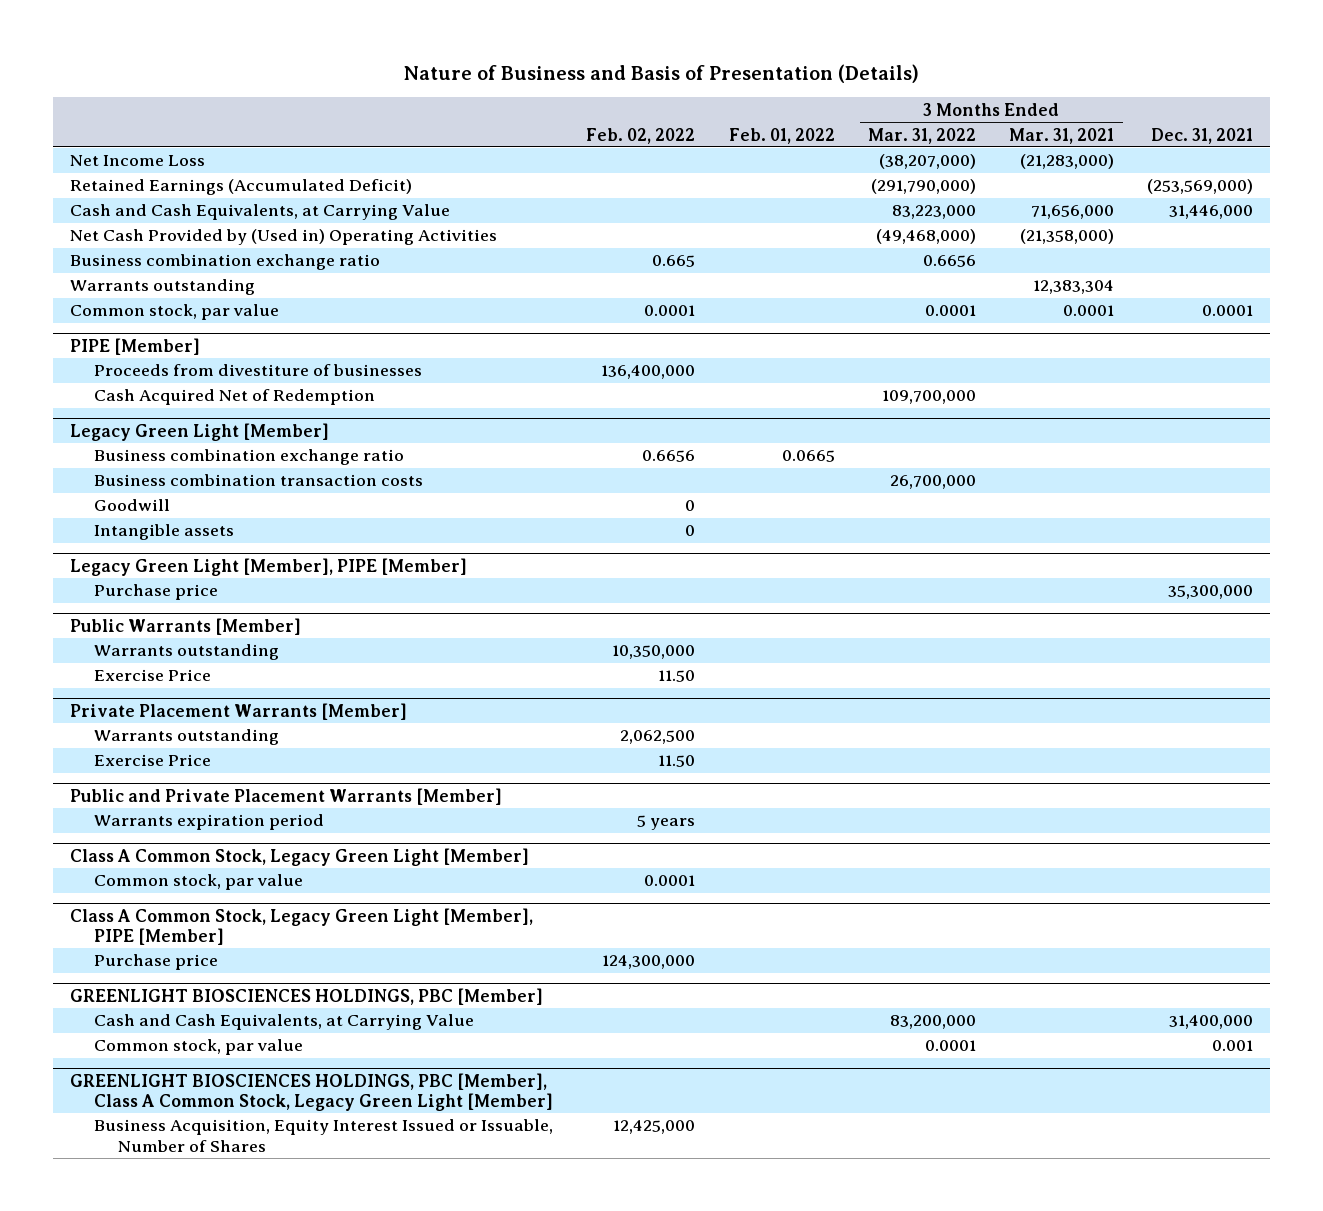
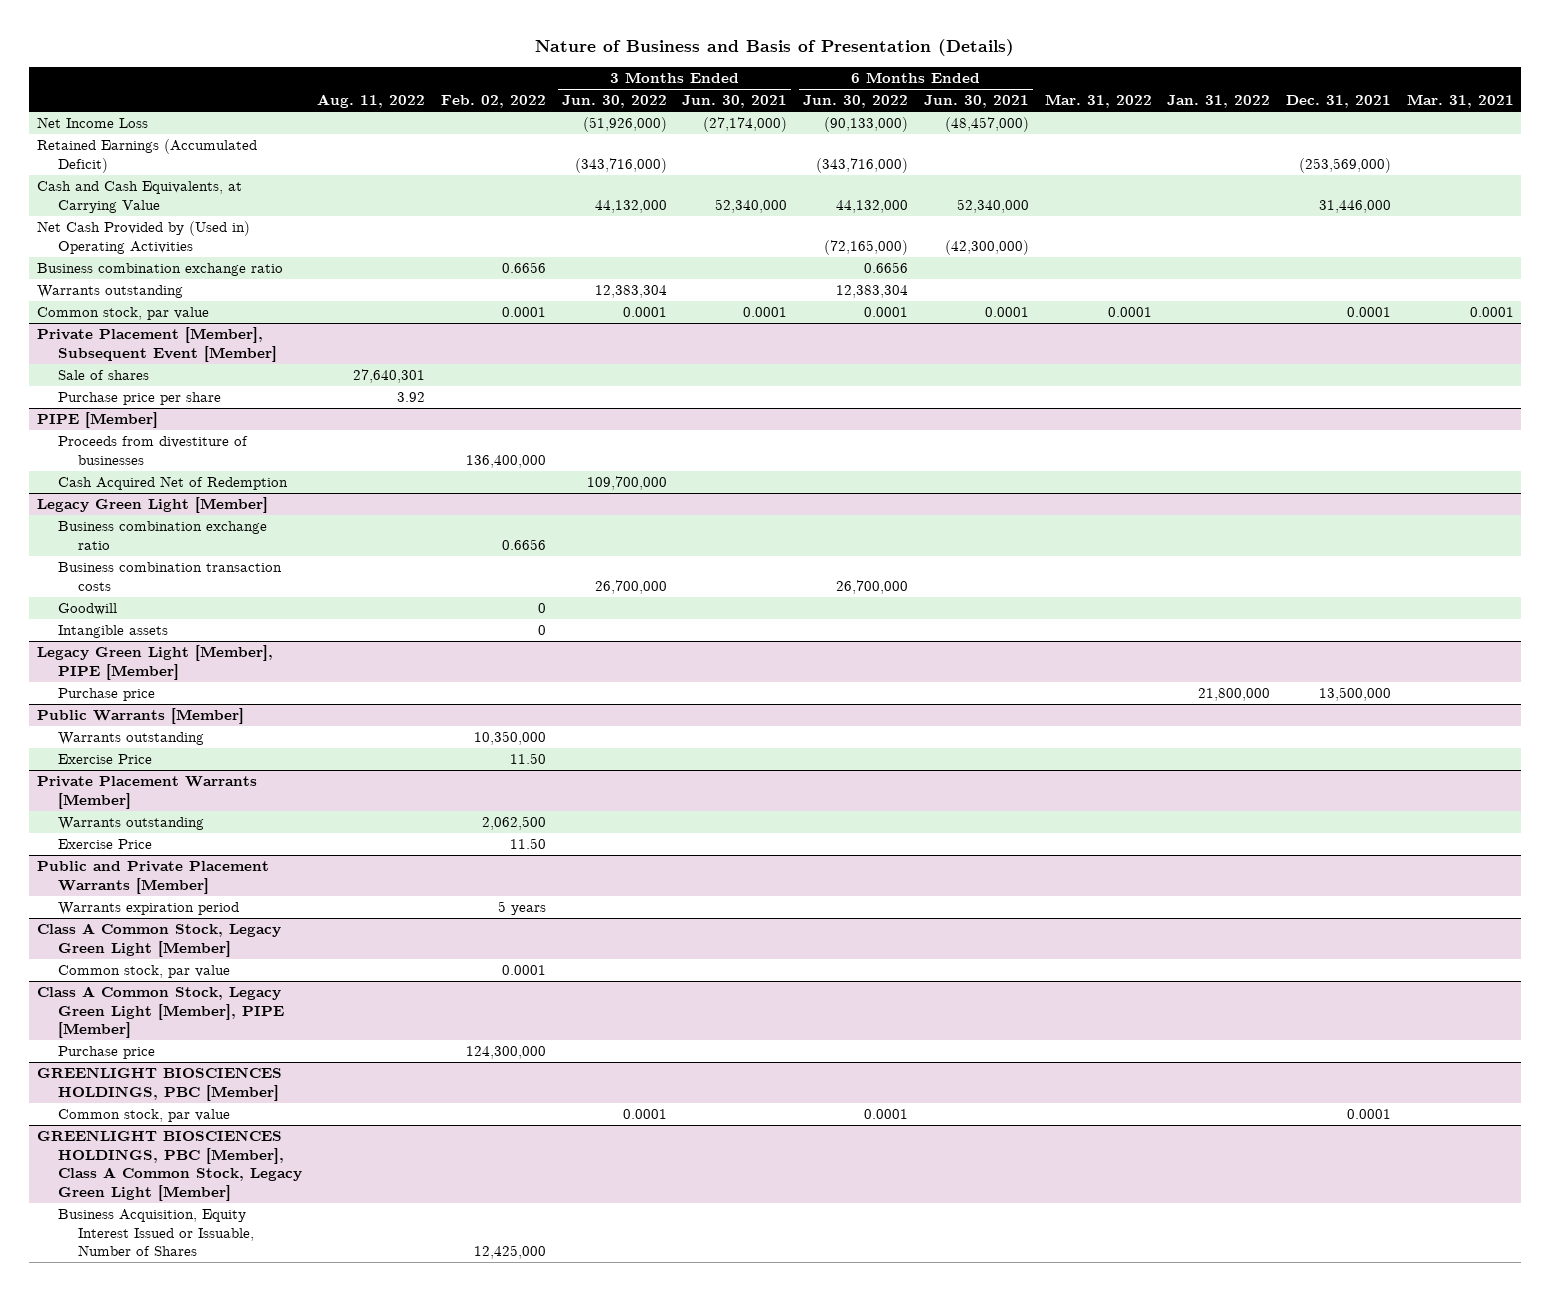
- | Feb. 02, 2022 | Feb. 01, 2022 | 3 Months Ended Mar. 31, 2022 | 3 Months Ended Mar. 31, 2021 | Dec. 31, 2021
+ | Aug. 11, 2022 | Feb. 02, 2022 | 3 Months Ended Jun. 30, 2022 | 3 Months Ended Jun. 30, 2021 | 6 Months Ended Jun. 30, 2022 | 6 Months Ended Jun. 30, 2021 | Mar. 31, 2022 | Jan. 31, 2022 | Dec. 31, 2021 | Mar. 31, 2021
- Business combination exchange ratio | 0.665 | | 0.6656 | |
+ Business combination exchange ratio | | 0.6656 | | | 0.6656 | | | | |
+ Private Placement [Member], Subsequent Event [Member]
+ Sale of shares | 27,640,301 | | | | | | | | |
+ Purchase price per share | 3.92 | | | | | | | | |
@ Legacy Green Light [Member], PIPE [Member]
- Purchase price | | | | | 35,300,000
+ Purchase price | | | | | | | | 21,800,000 | 13,500,000 |
@ GREENLIGHT BIOSCIENCES HOLDINGS, PBC [Member]
- Cash and Cash Equivalents, at Carrying Value | | | 83,200,000 | | 31,400,000
- Common stock, par value | | | 0.0001 | | 0.001
+ Common stock, par value | | | 0.0001 | | 0.0001 | | | | 0.0001 |

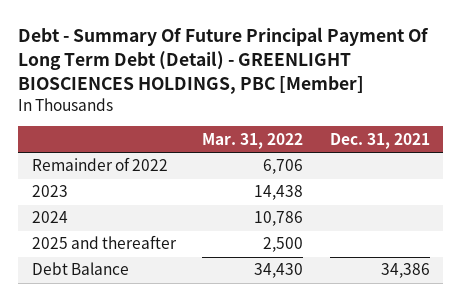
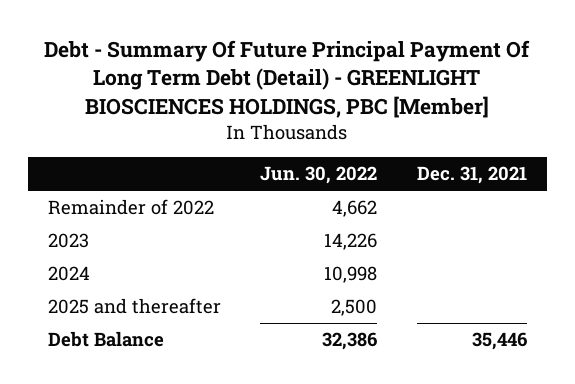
- | Mar. 31, 2022 | Dec. 31, 2021
+ | Jun. 30, 2022 | Dec. 31, 2021
- Debt Balance | 34,430 | 34,386
+ Debt Balance | 32,386 | 35,446

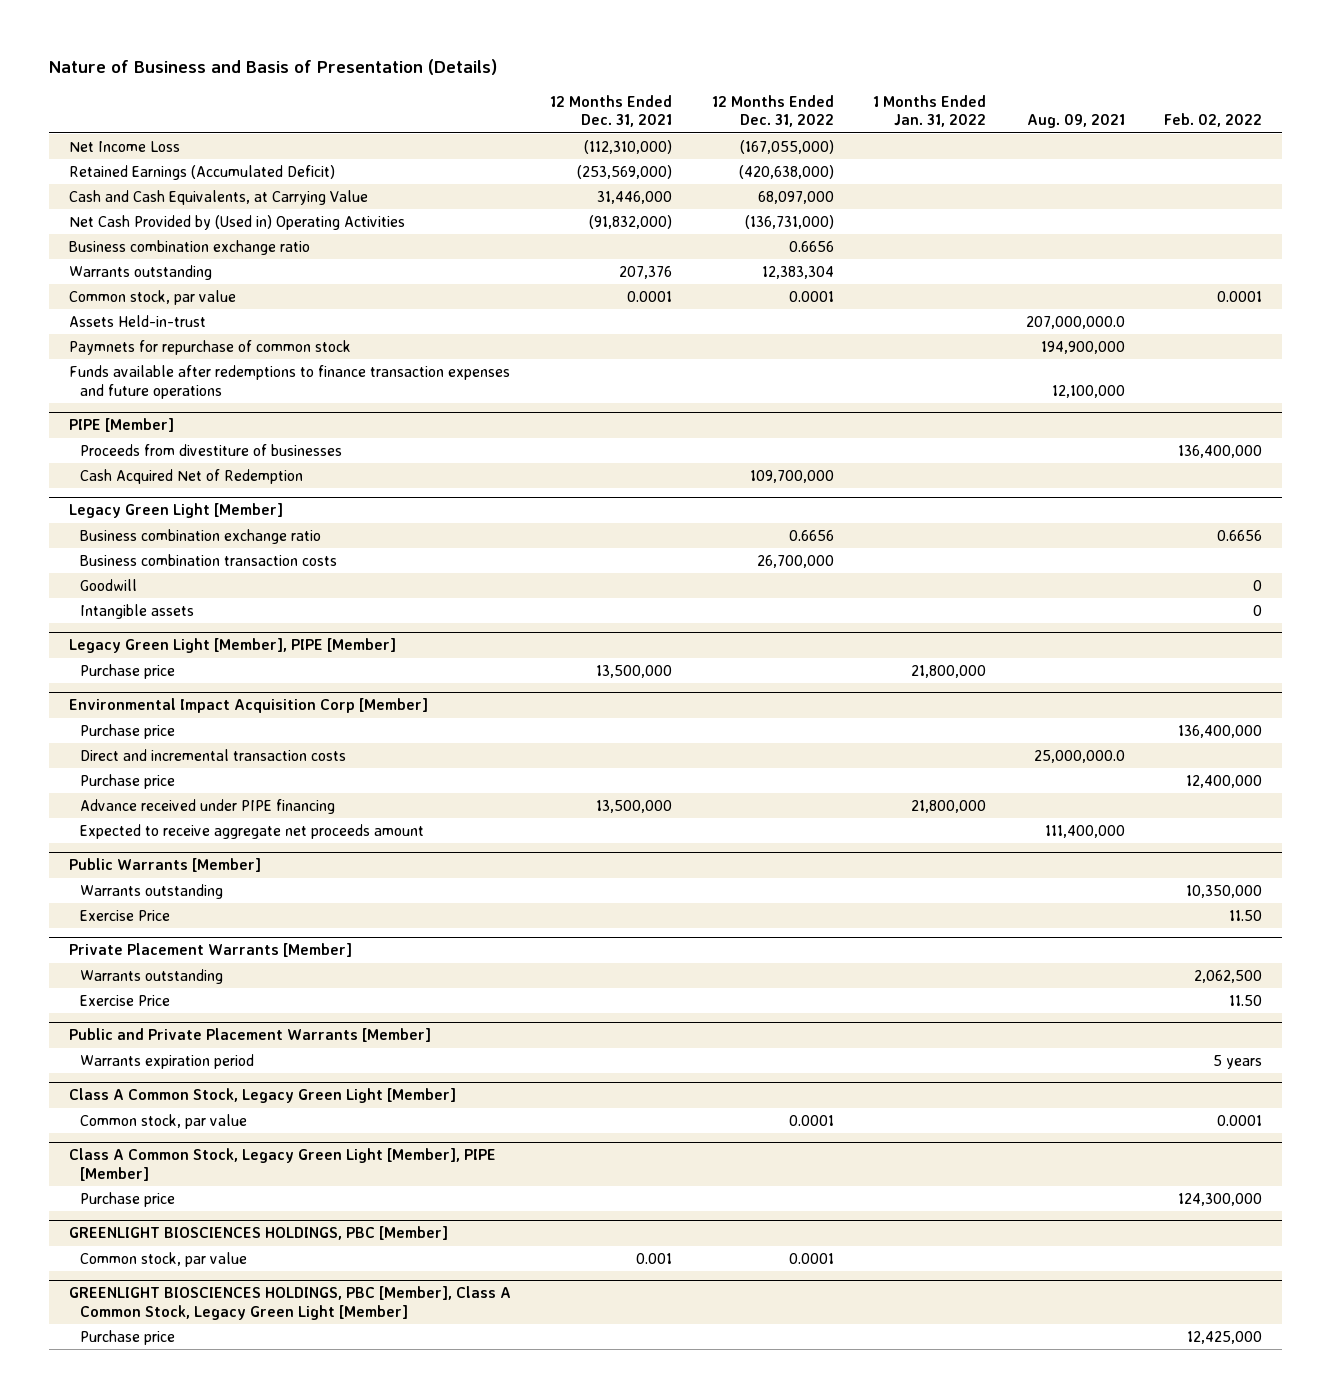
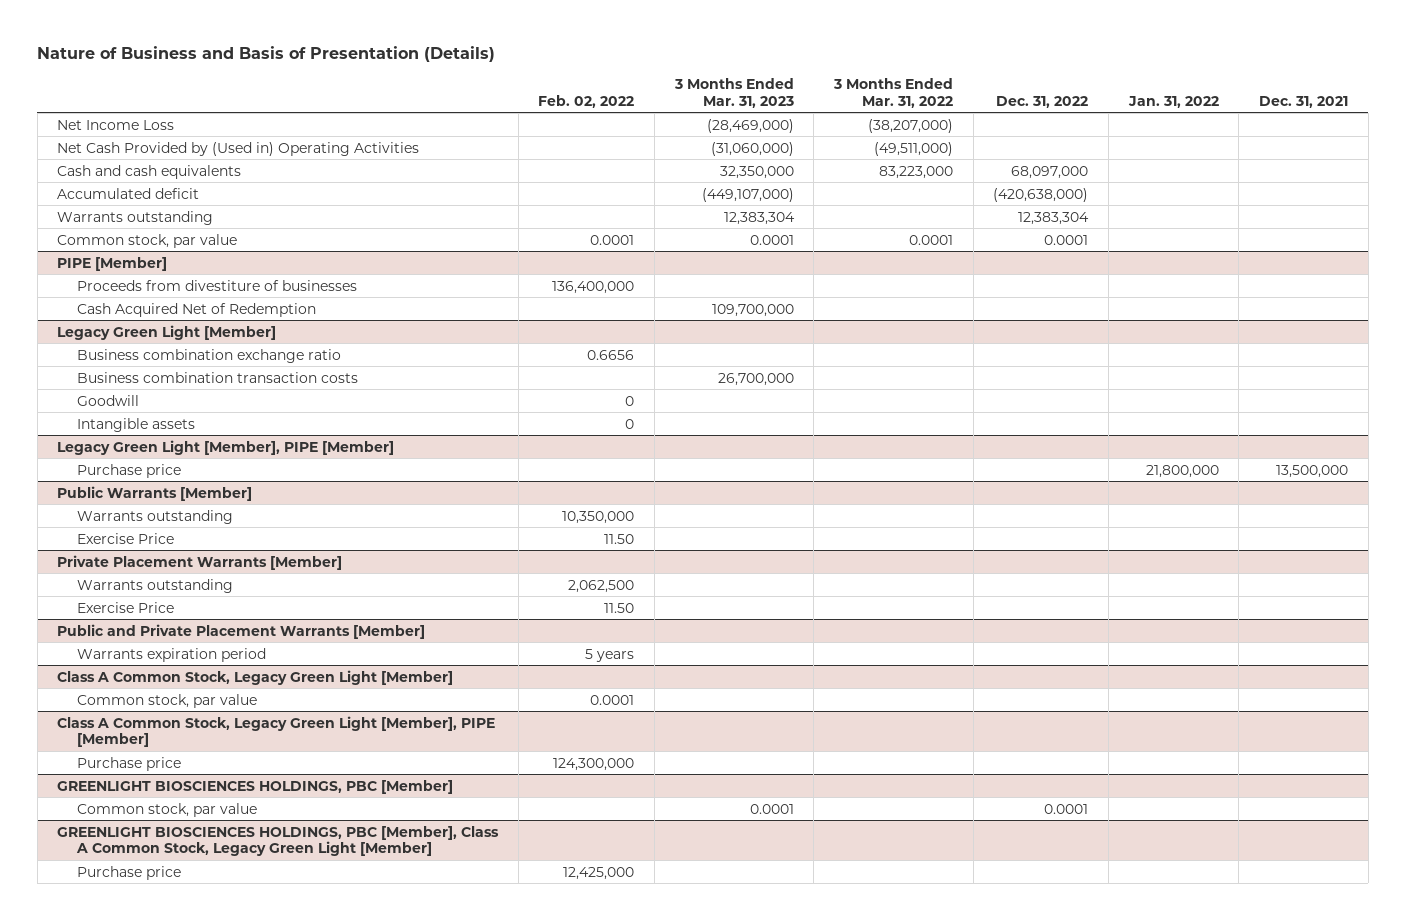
- | 12 Months Ended Dec. 31, 2021 | 12 Months Ended Dec. 31, 2022 | 1 Months Ended Jan. 31, 2022 | Aug. 09, 2021 | Feb. 02, 2022
+ | Feb. 02, 2022 | 3 Months Ended Mar. 31, 2023 | 3 Months Ended Mar. 31, 2022 | Dec. 31, 2022 | Jan. 31, 2022 | Dec. 31, 2021
- Retained Earnings (Accumulated Deficit) | (253,569,000) | (420,638,000) | | |
- Cash and Cash Equivalents, at Carrying Value | 31,446,000 | 68,097,000 | | |
- Business combination exchange ratio | | 0.6656 | | |
+ Cash and cash equivalents | | 32,350,000 | 83,223,000 | 68,097,000 | |
+ Accumulated deficit | | (449,107,000) | | (420,638,000) | |
- Assets Held-in-trust | | | | 207,000,000.0 |
- Paymnets for repurchase of common stock | | | | 194,900,000 |
- Funds available after redemptions to finance transaction expenses and future operations | | | | 12,100,000 |
- Environmental Impact Acquisition Corp [Member]
- Purchase price | | | | | 136,400,000
- Direct and incremental transaction costs | | | | 25,000,000.0 |
- Purchase price | | | | | 12,400,000
- Advance received under PIPE financing | 13,500,000 | | 21,800,000 | |
- Expected to receive aggregate net proceeds amount | | | | 111,400,000 |

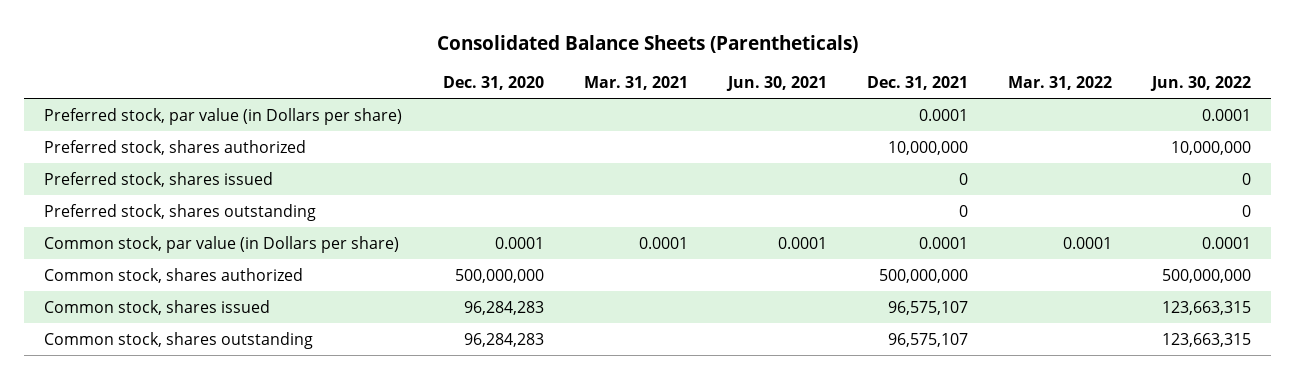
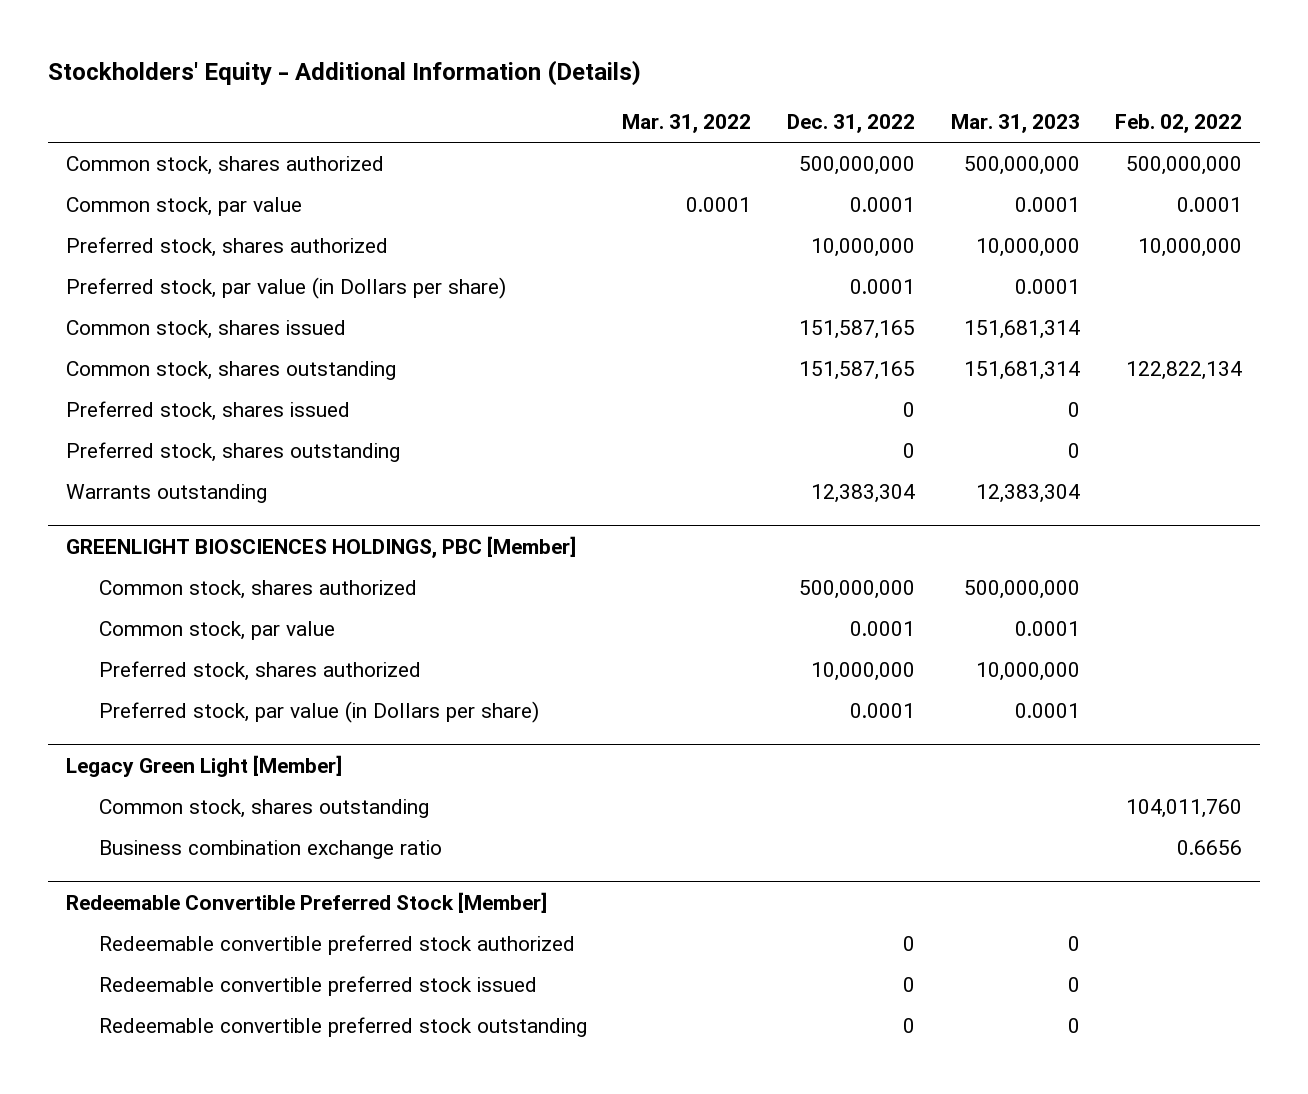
- Consolidated Balance Sheets (Parentheticals)
+ Stockholders' Equity - Additional Information (Details)
- | Dec. 31, 2020 | Mar. 31, 2021 | Jun. 30, 2021 | Dec. 31, 2021 | Mar. 31, 2022 | Jun. 30, 2022
+ | Mar. 31, 2022 | Dec. 31, 2022 | Mar. 31, 2023 | Feb. 02, 2022
- Common stock, par value (in Dollars per share) | 0.0001 | 0.0001 | 0.0001 | 0.0001 | 0.0001 | 0.0001
+ Common stock, par value | 0.0001 | 0.0001 | 0.0001 | 0.0001
moved down: Preferred stock, shares authorized | | 10,000,000 | 10,000,000 | 10,000,000
moved down: Preferred stock, par value (in Dollars per share) | | 0.0001 | 0.0001 |
moved down: Preferred stock, shares issued | | 0 | 0 |
moved down: Preferred stock, shares outstanding | | 0 | 0 |
+ Warrants outstanding | | 12,383,304 | 12,383,304 |
+ GREENLIGHT BIOSCIENCES HOLDINGS, PBC [Member]
+ Common stock, shares authorized | | 500,000,000 | 500,000,000 |
+ Common stock, par value | | 0.0001 | 0.0001 |
+ Preferred stock, shares authorized | | 10,000,000 | 10,000,000 |
+ Preferred stock, par value (in Dollars per share) | | 0.0001 | 0.0001 |
+ Legacy Green Light [Member]
+ Common stock, shares outstanding | | | | 104,011,760
+ Business combination exchange ratio | | | | 0.6656
+ Redeemable Convertible Preferred Stock [Member]
+ Redeemable convertible preferred stock authorized | | 0 | 0 |
+ Redeemable convertible preferred stock issued | | 0 | 0 |
+ Redeemable convertible preferred stock outstanding | | 0 | 0 |

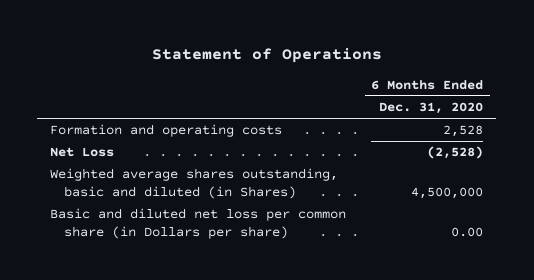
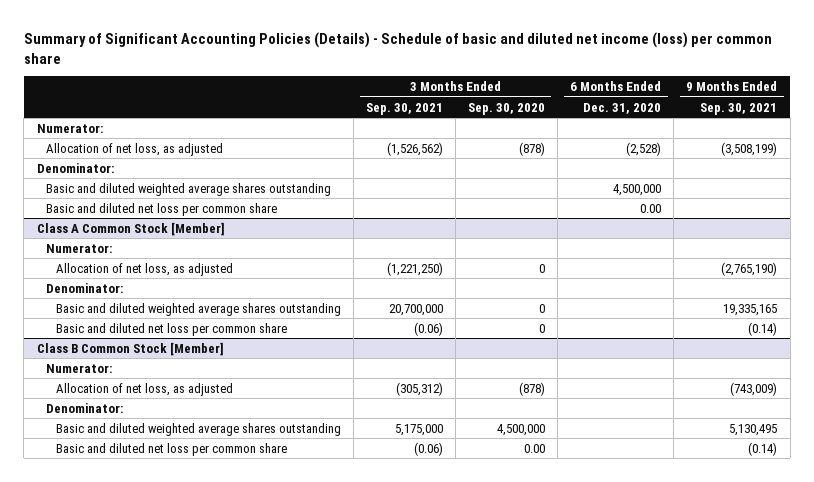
- Statement of Operations
+ Summary of Significant Accounting Policies (Details) - Schedule of basic and diluted net income (loss) per common share
- | 6 Months Ended Dec. 31, 2020
+ | 3 Months Ended Sep. 30, 2021 | 3 Months Ended Sep. 30, 2020 | 6 Months Ended Dec. 31, 2020 | 9 Months Ended Sep. 30, 2021
- Formation and operating costs | 2,528
- Net Loss | (2,528)
- Weighted average shares outstanding, basic and diluted (in Shares) | 4,500,000
- Basic and diluted net loss per common share (in Dollars per share) | 0.00
+ Numerator:
+ Allocation of net loss, as adjusted | (1,526,562) | (878) | (2,528) | (3,508,199)
+ Denominator:
+ Basic and diluted weighted average shares outstanding | | | 4,500,000 |
+ Basic and diluted net loss per common share | | | 0.00 |
+ Class A Common Stock [Member]
+ Numerator:
+ Allocation of net loss, as adjusted | (1,221,250) | 0 | | (2,765,190)
+ Denominator:
+ Basic and diluted weighted average shares outstanding | 20,700,000 | 0 | | 19,335,165
+ Basic and diluted net loss per common share | (0.06) | 0 | | (0.14)
+ Class B Common Stock [Member]
+ Numerator:
+ Allocation of net loss, as adjusted | (305,312) | (878) | | (743,009)
+ Denominator:
+ Basic and diluted weighted average shares outstanding | 5,175,000 | 4,500,000 | | 5,130,495
+ Basic and diluted net loss per common share | (0.06) | 0.00 | | (0.14)

